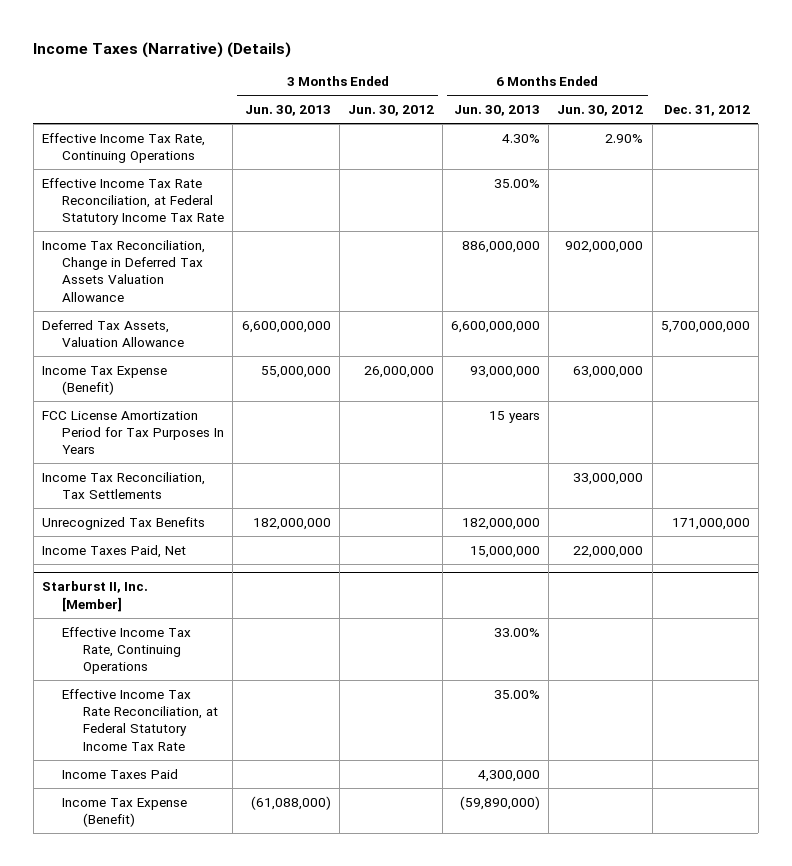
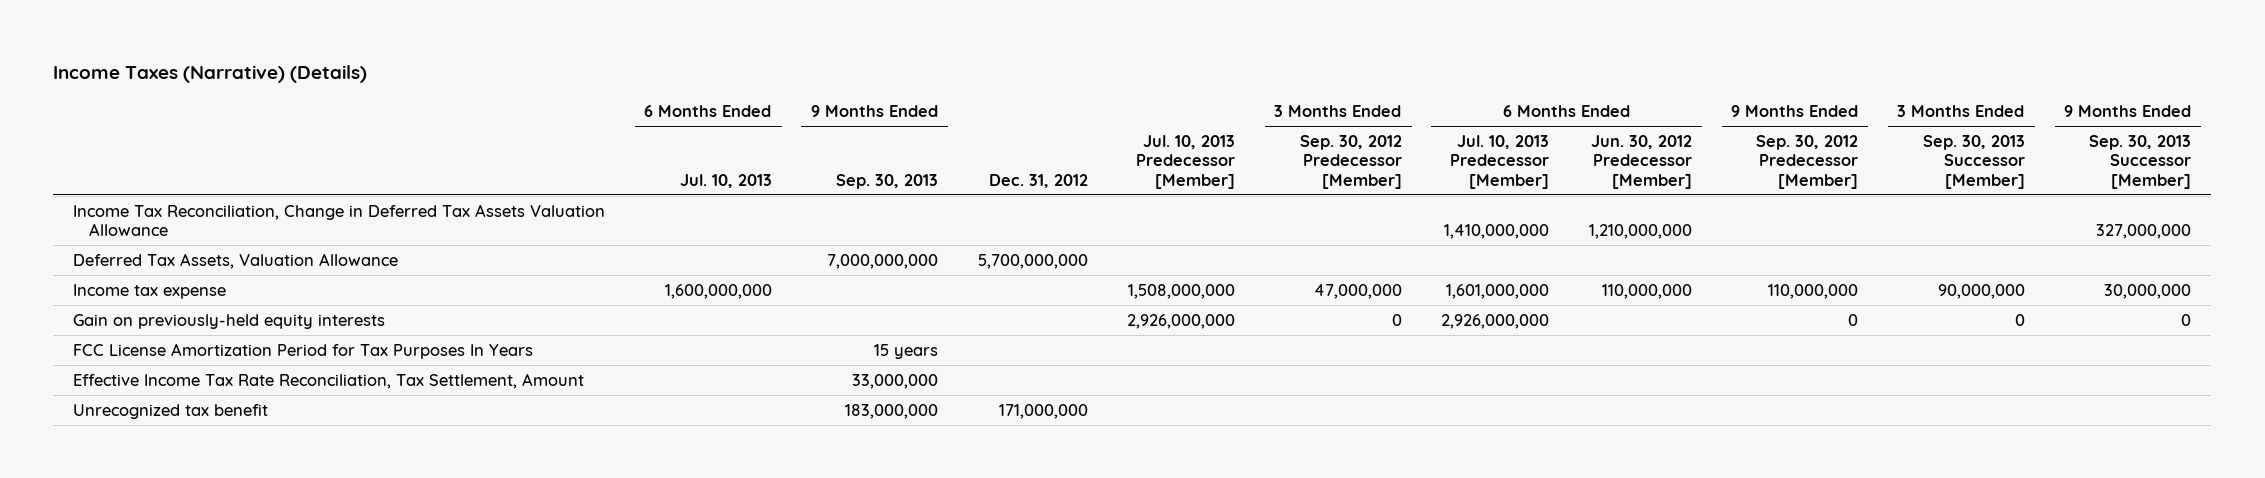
- | 3 Months Ended Jun. 30, 2013 | 3 Months Ended Jun. 30, 2012 | 6 Months Ended Jun. 30, 2013 | 6 Months Ended Jun. 30, 2012 | Dec. 31, 2012
+ | 6 Months Ended Jul. 10, 2013 | 9 Months Ended Sep. 30, 2013 | Dec. 31, 2012 | Jul. 10, 2013 Predecessor [Member] | 3 Months Ended Sep. 30, 2012 Predecessor [Member] | 6 Months Ended Jul. 10, 2013 Predecessor [Member] | 6 Months Ended Jun. 30, 2012 Predecessor [Member] | 9 Months Ended Sep. 30, 2012 Predecessor [Member] | 3 Months Ended Sep. 30, 2013 Successor [Member] | 9 Months Ended Sep. 30, 2013 Successor [Member]
- Effective Income Tax Rate, Continuing Operations | | | 4.30% | 2.90% |
- Effective Income Tax Rate Reconciliation, at Federal Statutory Income Tax Rate | | | 35.00% | |
- Income Tax Expense (Benefit) | 55,000,000 | 26,000,000 | 93,000,000 | 63,000,000 |
+ Income tax expense | 1,600,000,000 | | | 1,508,000,000 | 47,000,000 | 1,601,000,000 | 110,000,000 | 110,000,000 | 90,000,000 | 30,000,000
+ Gain on previously-held equity interests | | | | 2,926,000,000 | 0 | 2,926,000,000 | | 0 | 0 | 0
- Income Tax Reconciliation, Tax Settlements | | | | 33,000,000 |
- Unrecognized Tax Benefits | 182,000,000 | | 182,000,000 | | 171,000,000
- Income Taxes Paid, Net | | | 15,000,000 | 22,000,000 |
- Starburst II, Inc. [Member]
- Effective Income Tax Rate, Continuing Operations | | | 33.00% | |
- Effective Income Tax Rate Reconciliation, at Federal Statutory Income Tax Rate | | | 35.00% | |
- Income Taxes Paid | | | 4,300,000 | |
- Income Tax Expense (Benefit) | (61,088,000) | | (59,890,000) | |
+ Effective Income Tax Rate Reconciliation, Tax Settlement, Amount | | 33,000,000 | | | | | | | |
+ Unrecognized tax benefit | | 183,000,000 | 171,000,000 | | | | | | |

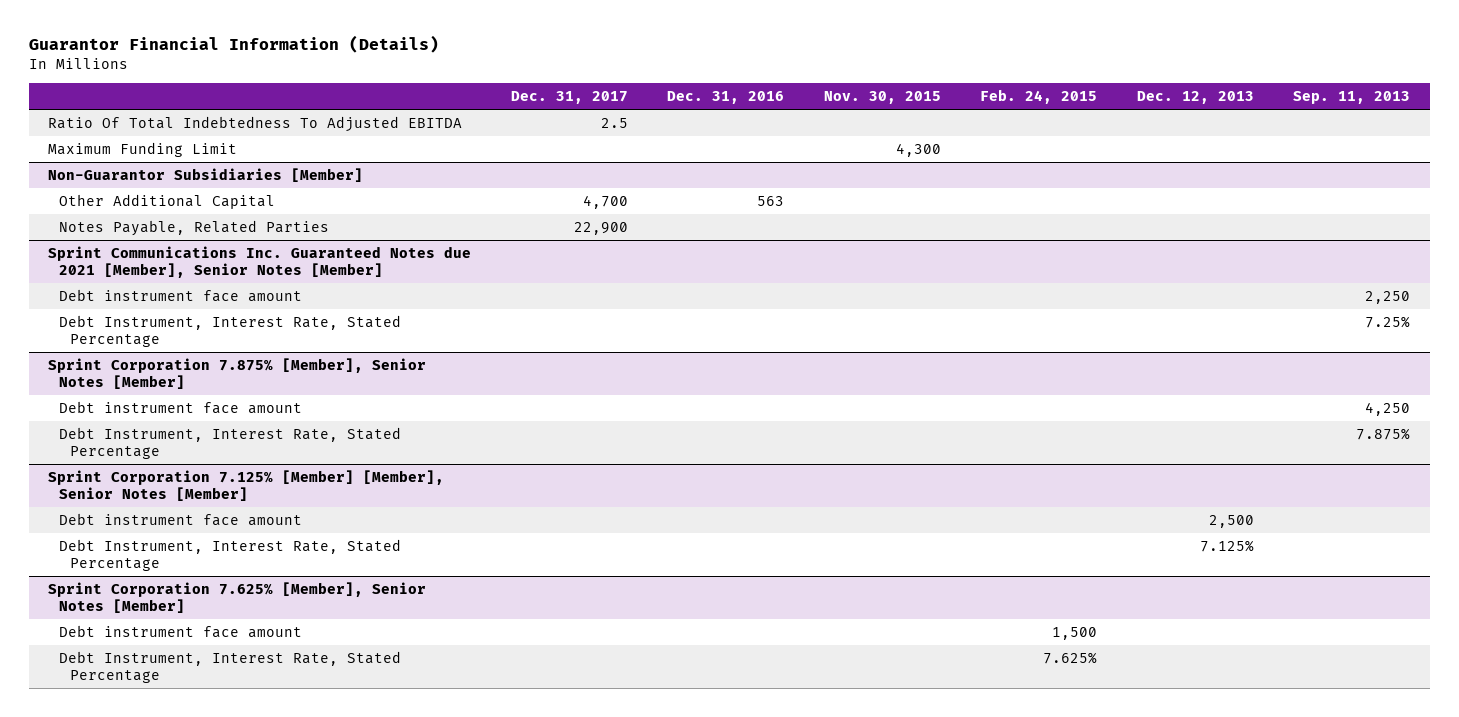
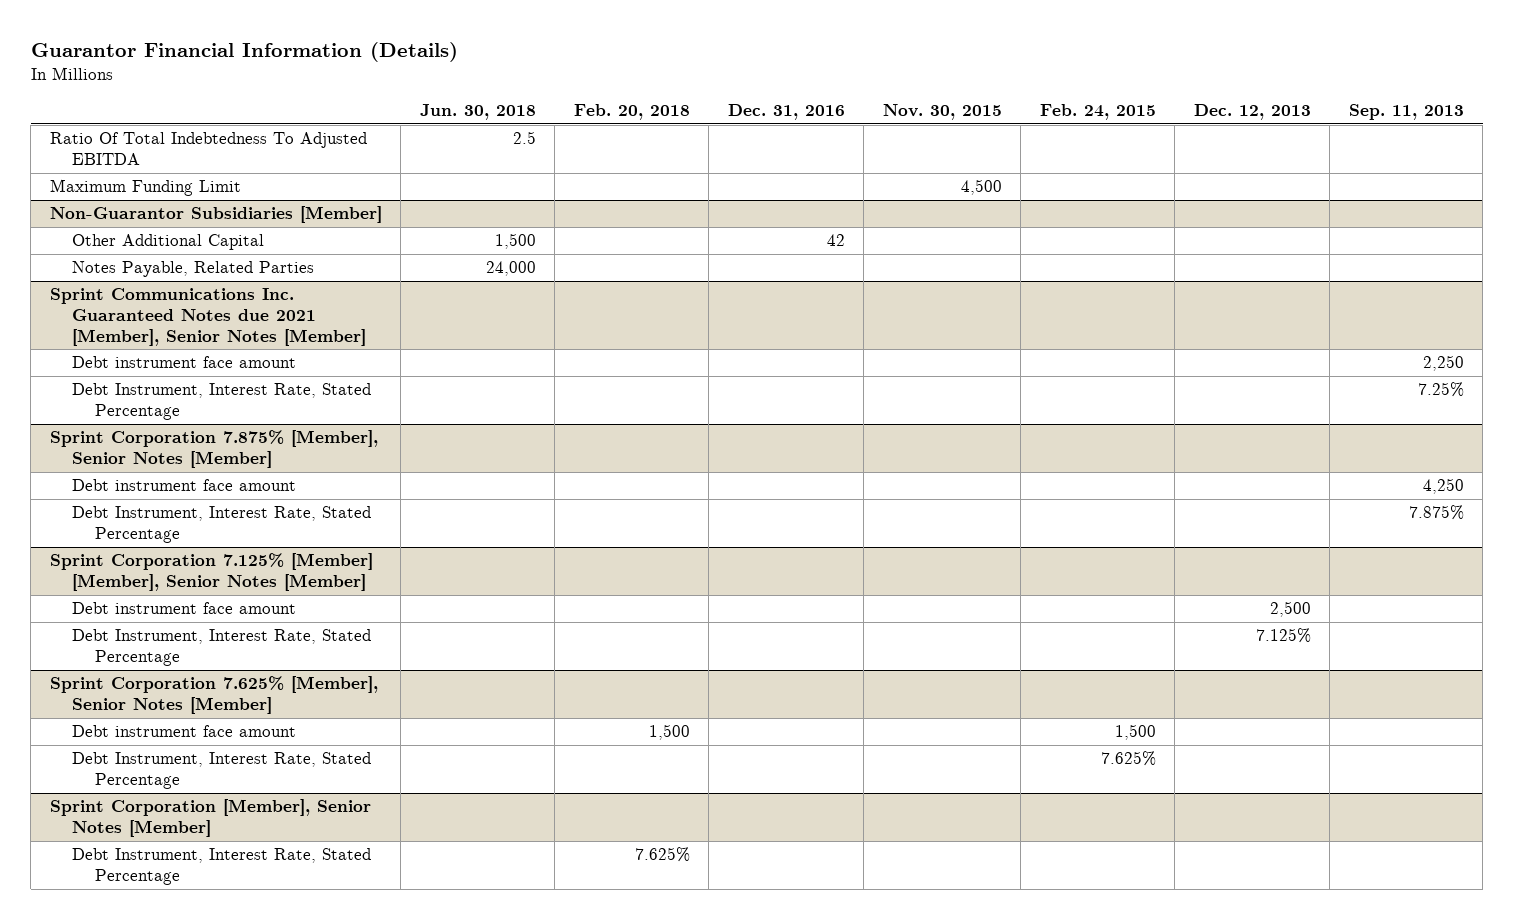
- | Dec. 31, 2017 | Dec. 31, 2016 | Nov. 30, 2015 | Feb. 24, 2015 | Dec. 12, 2013 | Sep. 11, 2013
+ | Jun. 30, 2018 | Feb. 20, 2018 | Dec. 31, 2016 | Nov. 30, 2015 | Feb. 24, 2015 | Dec. 12, 2013 | Sep. 11, 2013
- Maximum Funding Limit | | | 4,300 | | |
+ Maximum Funding Limit | | | | 4,500 | | |
@ Non-Guarantor Subsidiaries [Member]
- Other Additional Capital | 4,700 | 563 | | | |
+ Other Additional Capital | 1,500 | | 42 | | | |
+ Sprint Corporation [Member], Senior Notes [Member]
+ Debt Instrument, Interest Rate, Stated Percentage | | 7.625% | | | | |

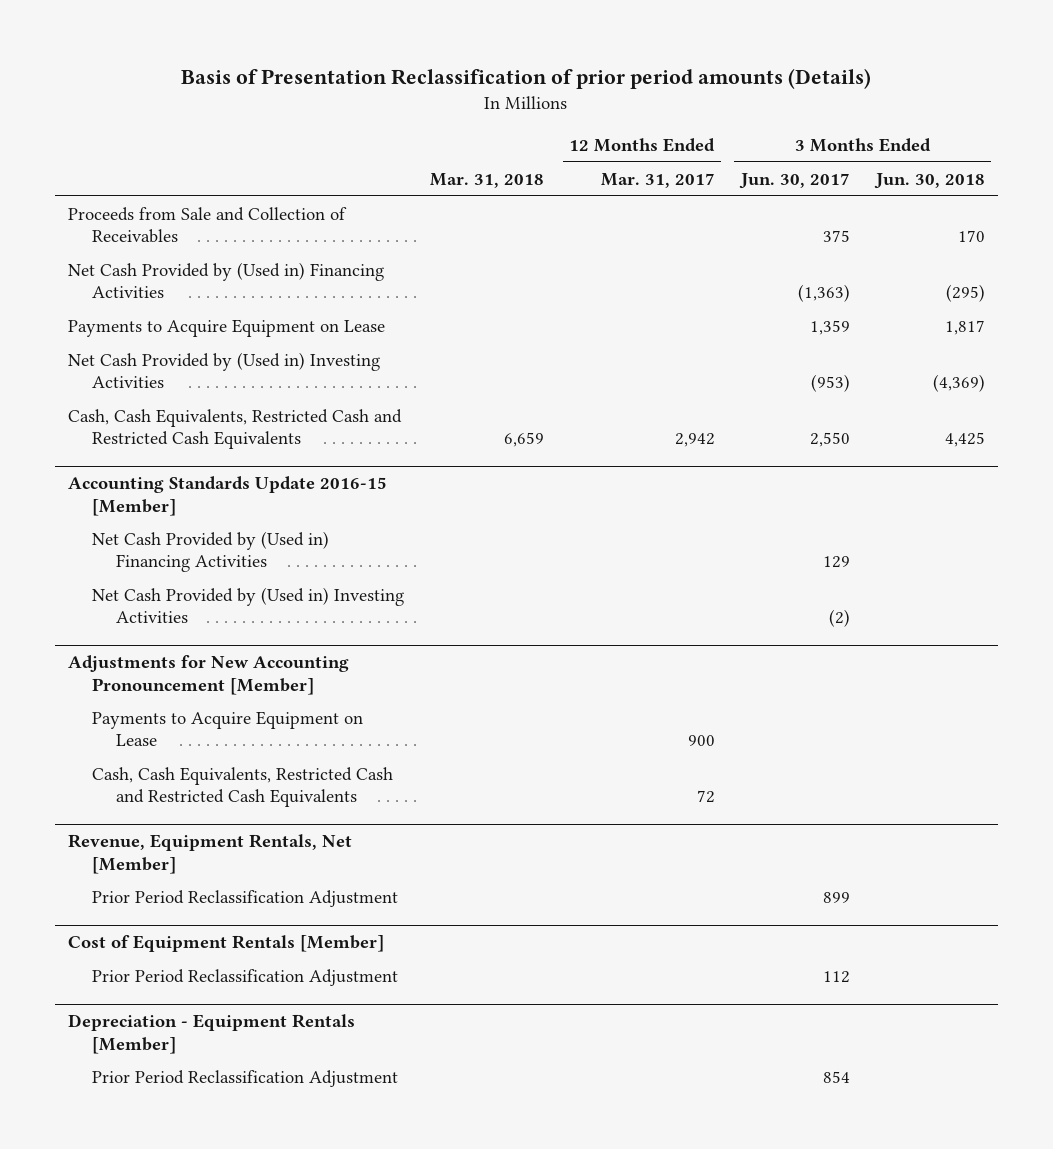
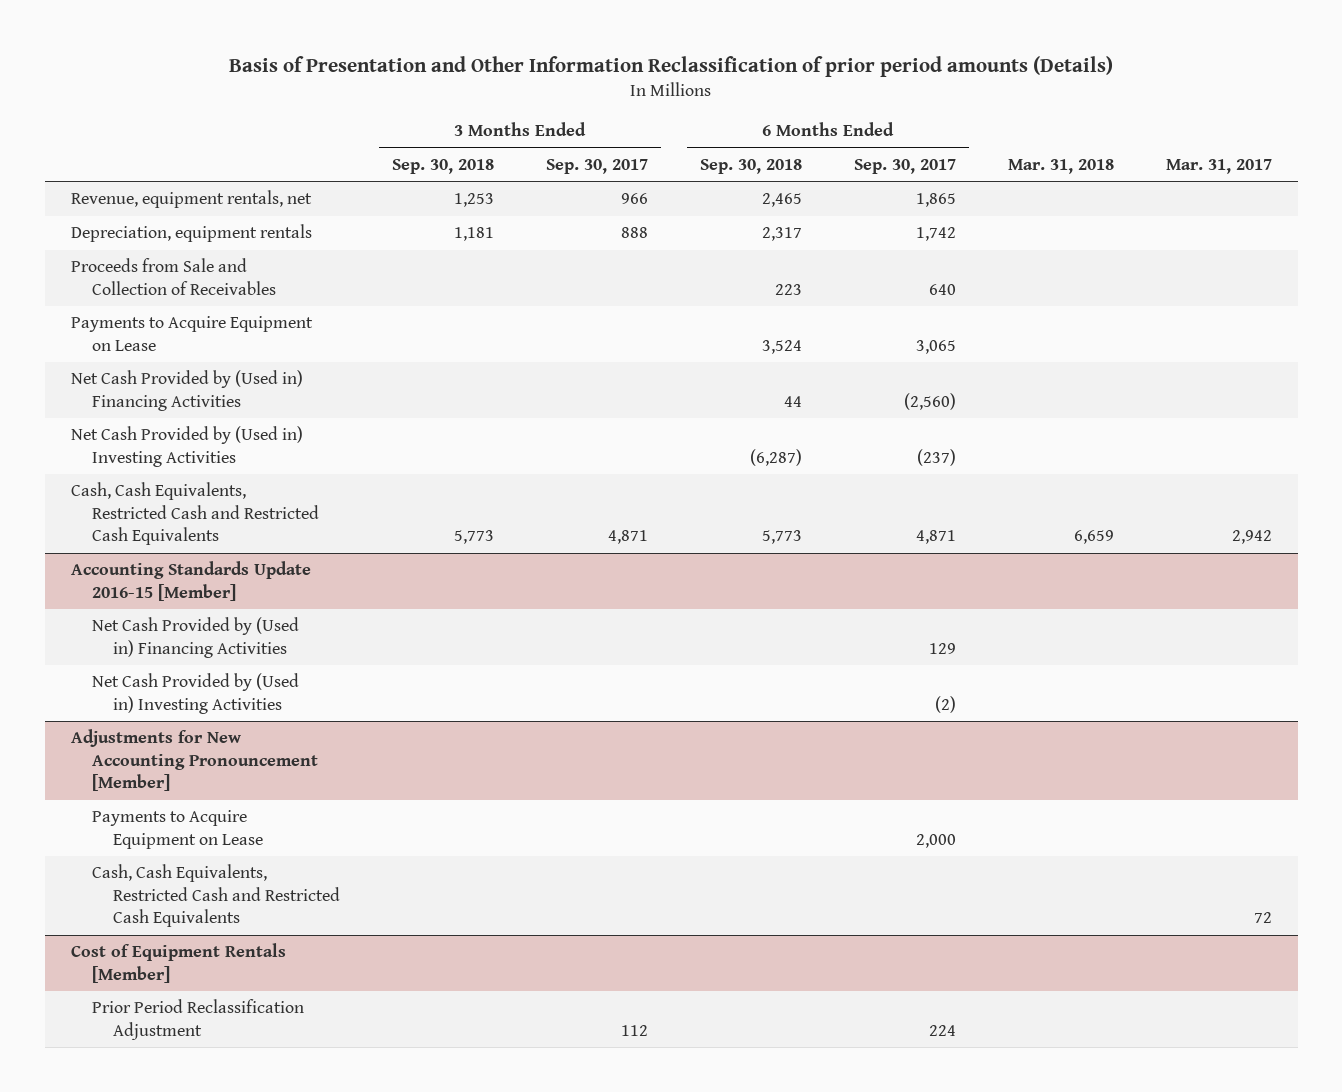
- Basis of Presentation Reclassification of prior period amounts (Details)
+ Basis of Presentation and Other Information Reclassification of prior period amounts (Details)
- | Mar. 31, 2018 | 12 Months Ended Mar. 31, 2017 | 3 Months Ended Jun. 30, 2017 | 3 Months Ended Jun. 30, 2018
+ | 3 Months Ended Sep. 30, 2018 | 3 Months Ended Sep. 30, 2017 | 6 Months Ended Sep. 30, 2018 | 6 Months Ended Sep. 30, 2017 | Mar. 31, 2018 | Mar. 31, 2017
+ Revenue, equipment rentals, net | 1,253 | 966 | 2,465 | 1,865 | |
+ Depreciation, equipment rentals | 1,181 | 888 | 2,317 | 1,742 | |
moved down: Net Cash Provided by (Used in) Financing Activities | | | 44 | (2,560) | |
- Revenue, Equipment Rentals, Net [Member]
- Prior Period Reclassification Adjustment | | | 899 |
- Depreciation - Equipment Rentals [Member]
- Prior Period Reclassification Adjustment | | | 854 |

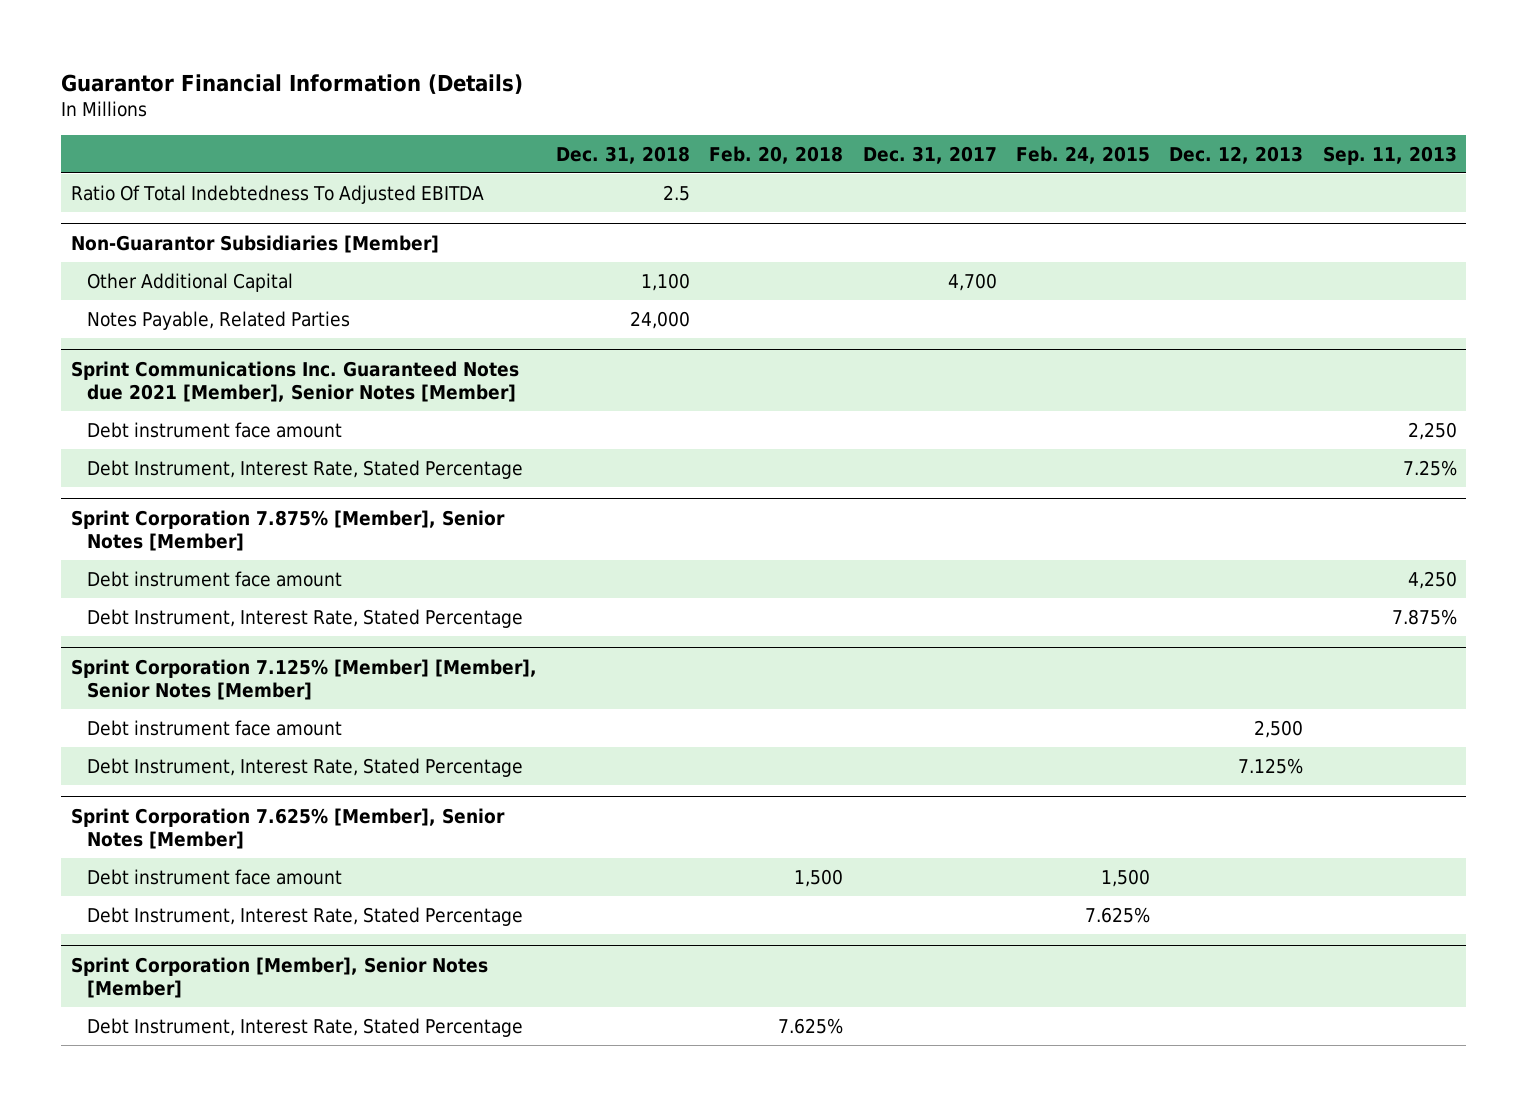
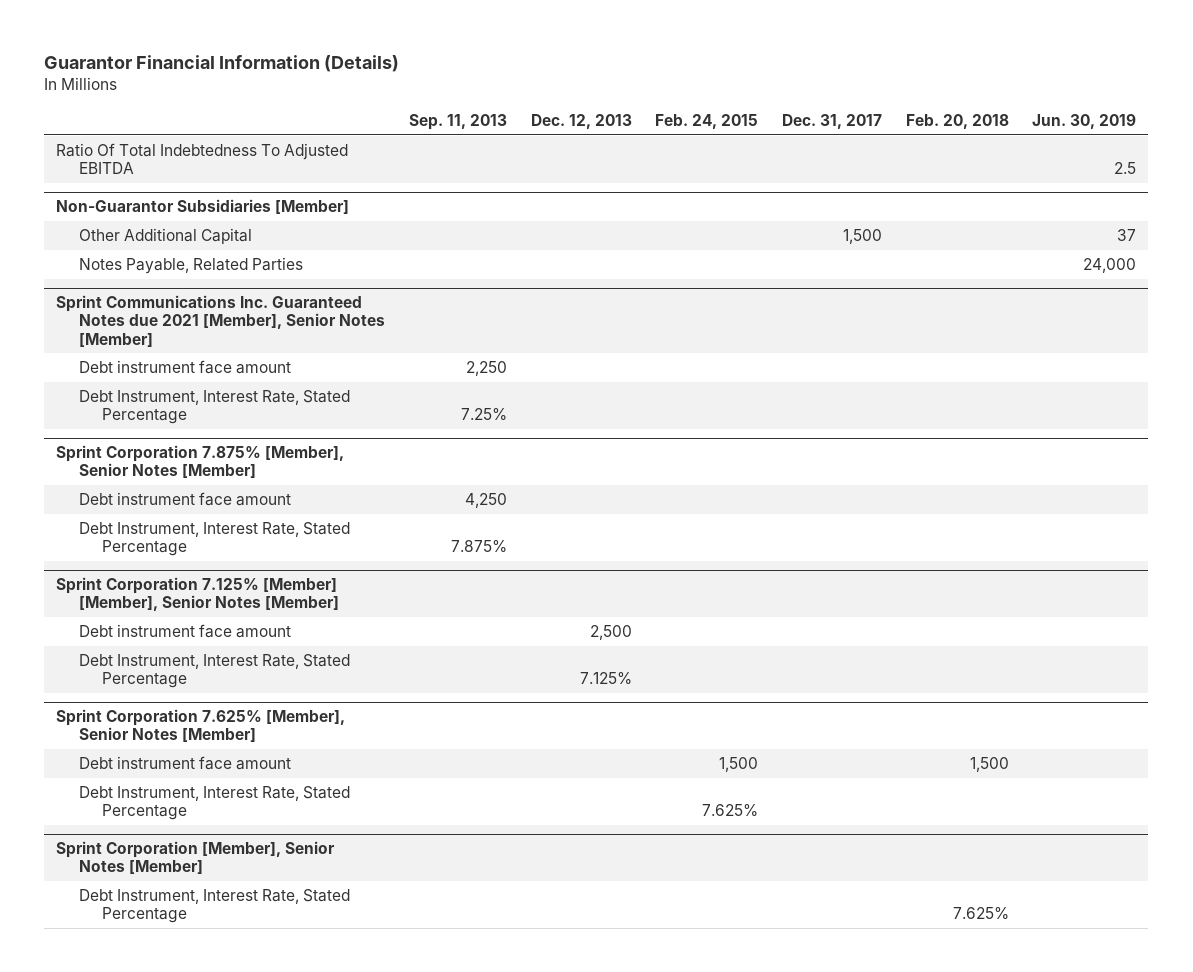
- | Dec. 31, 2018 | Feb. 20, 2018 | Dec. 31, 2017 | Feb. 24, 2015 | Dec. 12, 2013 | Sep. 11, 2013
+ | Sep. 11, 2013 | Dec. 12, 2013 | Feb. 24, 2015 | Dec. 31, 2017 | Feb. 20, 2018 | Jun. 30, 2019
@ Non-Guarantor Subsidiaries [Member]
- Other Additional Capital | 1,100 | | 4,700 | | |
+ Other Additional Capital | | | | 1,500 | | 37

